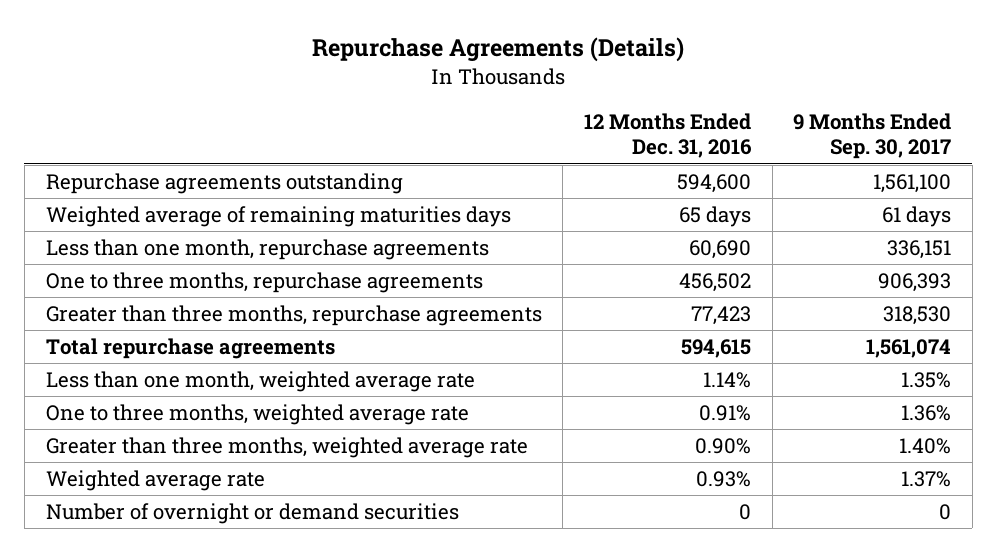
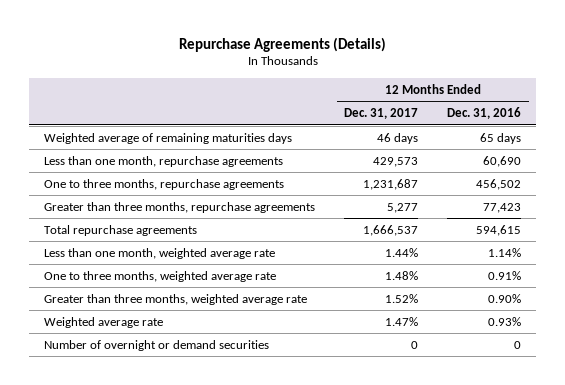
- | 12 Months Ended Dec. 31, 2016 | 9 Months Ended Sep. 30, 2017
+ | 12 Months Ended Dec. 31, 2017 | 12 Months Ended Dec. 31, 2016
- Repurchase agreements outstanding | 594,600 | 1,561,100

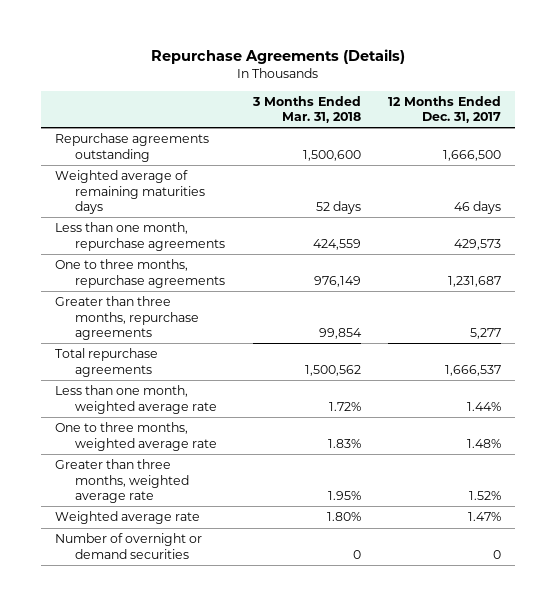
- | 12 Months Ended Dec. 31, 2017 | 12 Months Ended Dec. 31, 2016
+ | 3 Months Ended Mar. 31, 2018 | 12 Months Ended Dec. 31, 2017
+ Repurchase agreements outstanding | 1,500,600 | 1,666,500

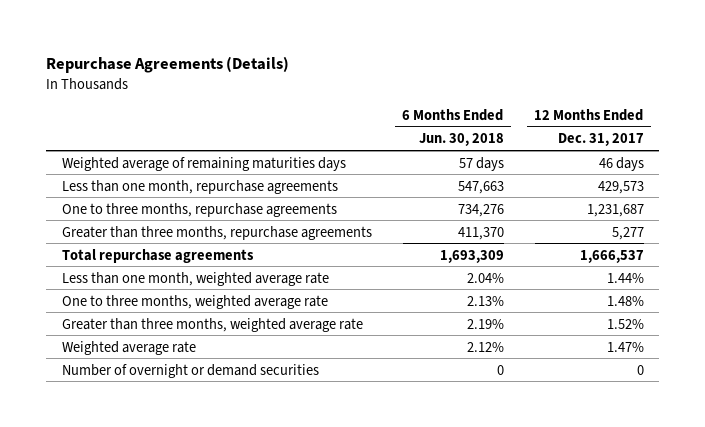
- | 3 Months Ended Mar. 31, 2018 | 12 Months Ended Dec. 31, 2017
+ | 6 Months Ended Jun. 30, 2018 | 12 Months Ended Dec. 31, 2017
- Repurchase agreements outstanding | 1,500,600 | 1,666,500

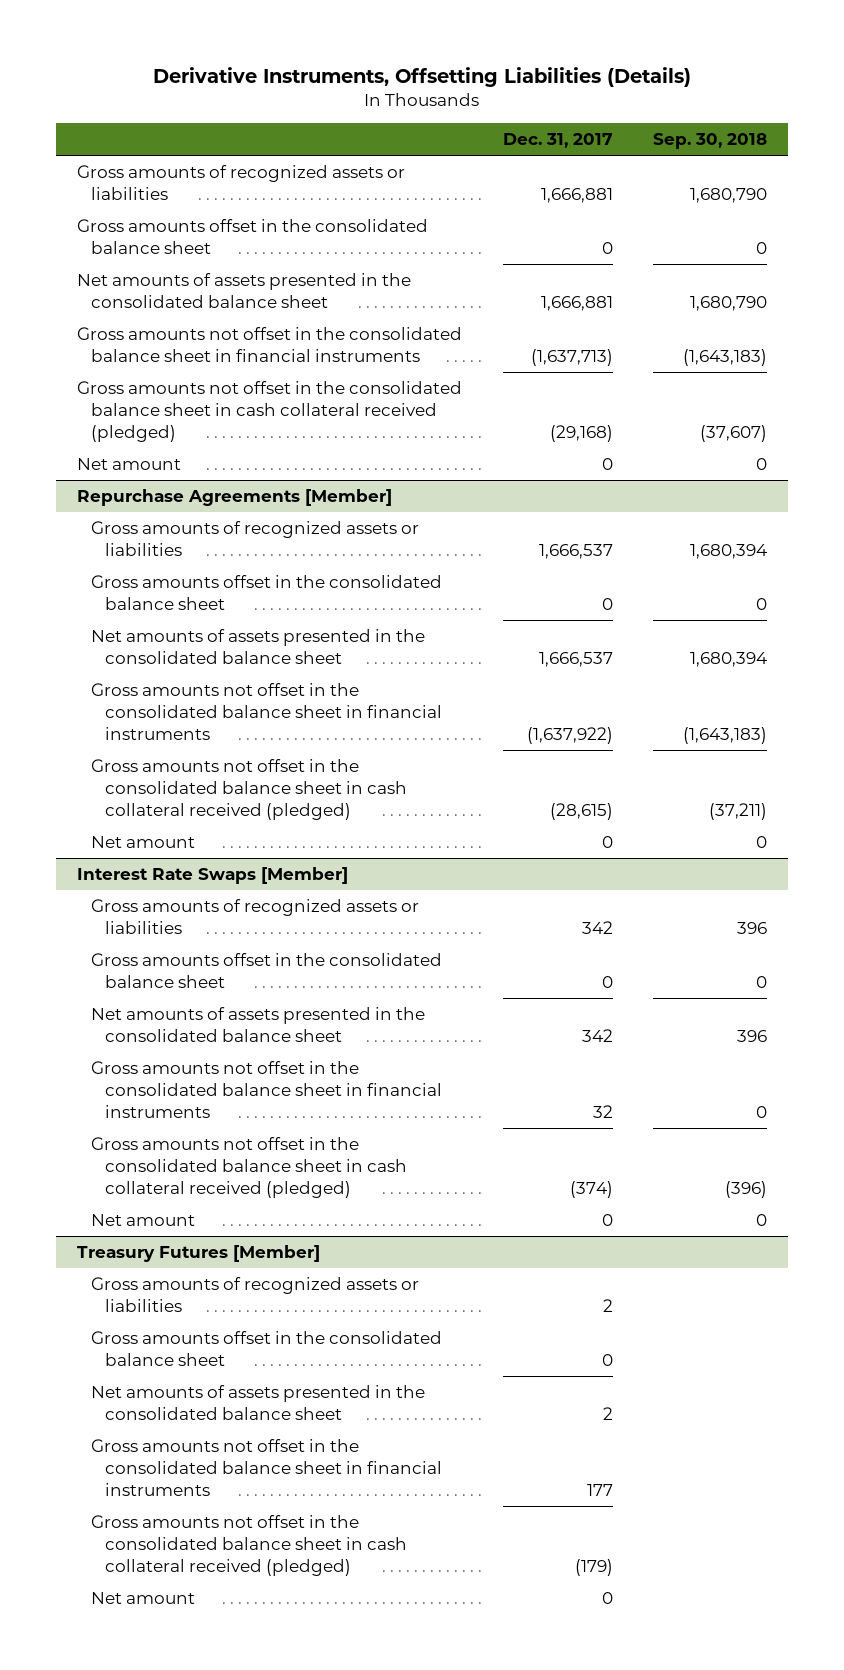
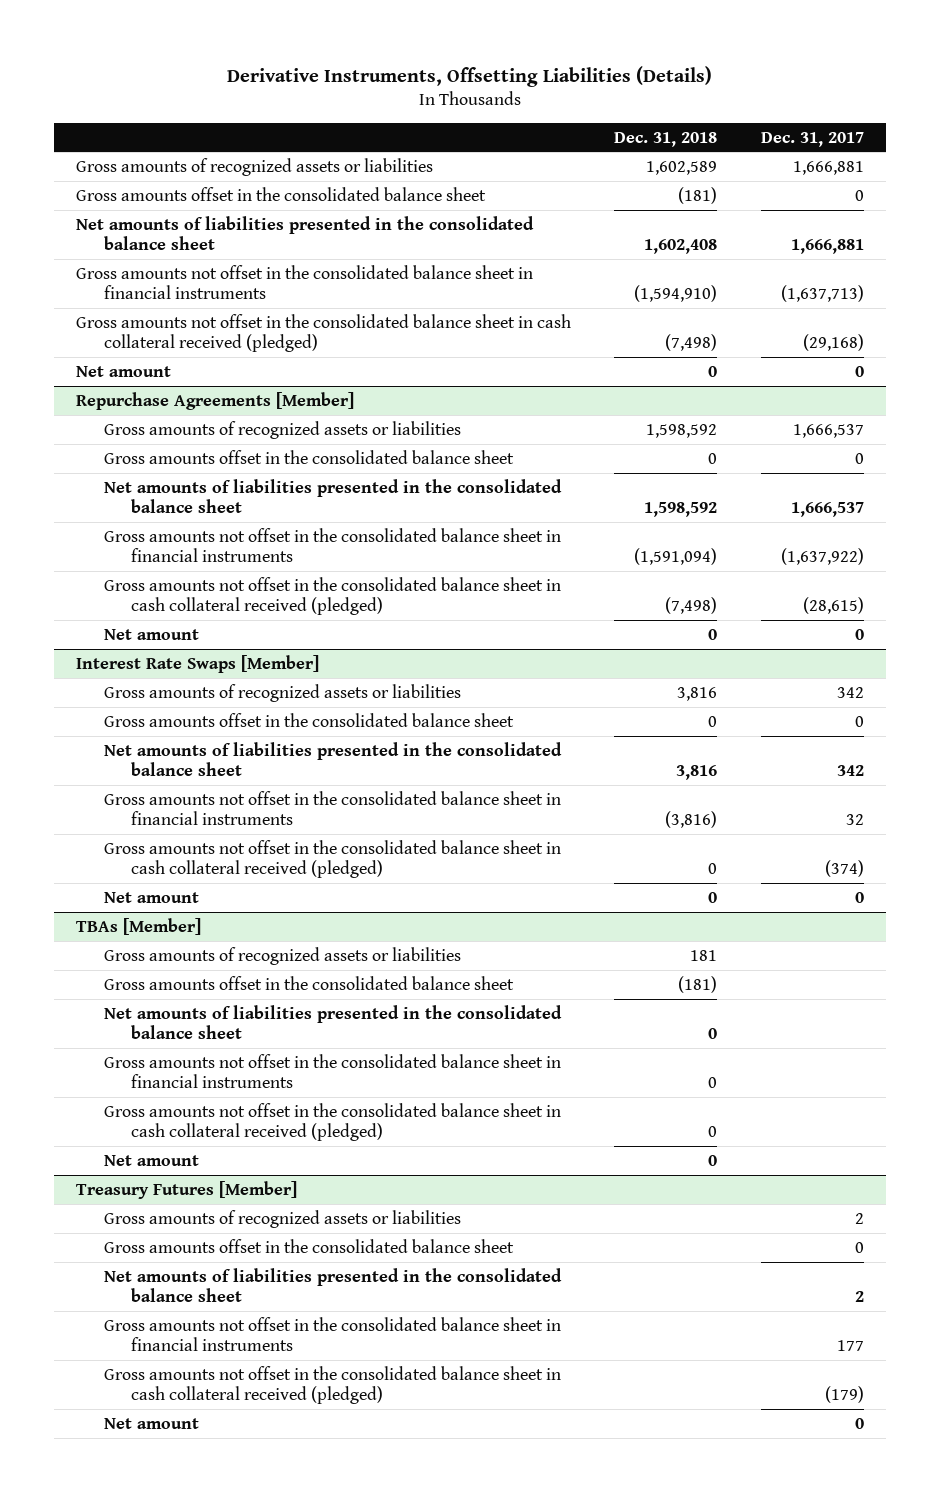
- | Dec. 31, 2017 | Sep. 30, 2018
+ | Dec. 31, 2018 | Dec. 31, 2017
- Net amounts of assets presented in the consolidated balance sheet | 1,666,881 | 1,680,790
+ Net amounts of liabilities presented in the consolidated balance sheet | 1,602,408 | 1,666,881
@ Repurchase Agreements [Member]
- Net amounts of assets presented in the consolidated balance sheet | 1,666,537 | 1,680,394
+ Net amounts of liabilities presented in the consolidated balance sheet | 1,598,592 | 1,666,537
@ Interest Rate Swaps [Member]
- Net amounts of assets presented in the consolidated balance sheet | 342 | 396
+ Net amounts of liabilities presented in the consolidated balance sheet | 3,816 | 342
+ TBAs [Member]
+ Gross amounts of recognized assets or liabilities | 181 |
+ Gross amounts offset in the consolidated balance sheet | (181) |
+ Net amounts of liabilities presented in the consolidated balance sheet | 0 |
+ Gross amounts not offset in the consolidated balance sheet in financial instruments | 0 |
+ Gross amounts not offset in the consolidated balance sheet in cash collateral received (pledged) | 0 |
+ Net amount | 0 |
@ Treasury Futures [Member]
- Net amounts of assets presented in the consolidated balance sheet | 2 |
+ Net amounts of liabilities presented in the consolidated balance sheet | | 2

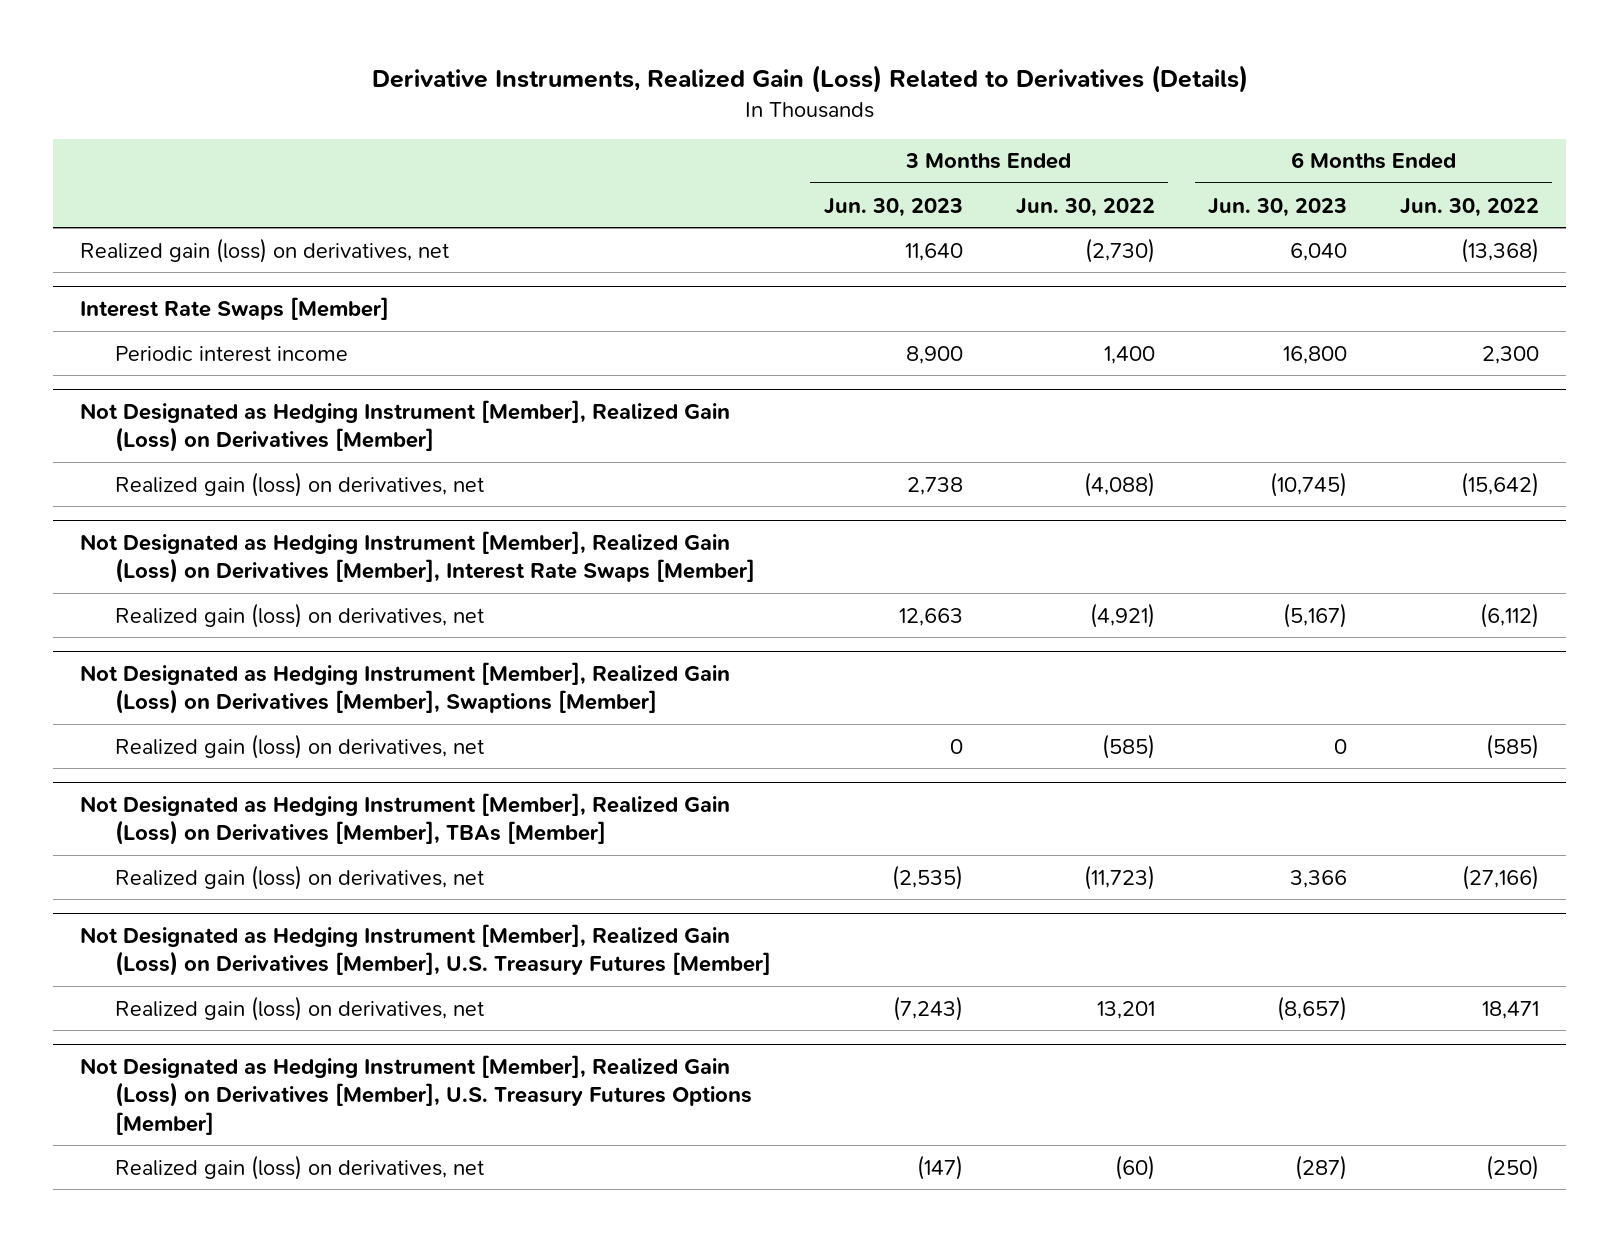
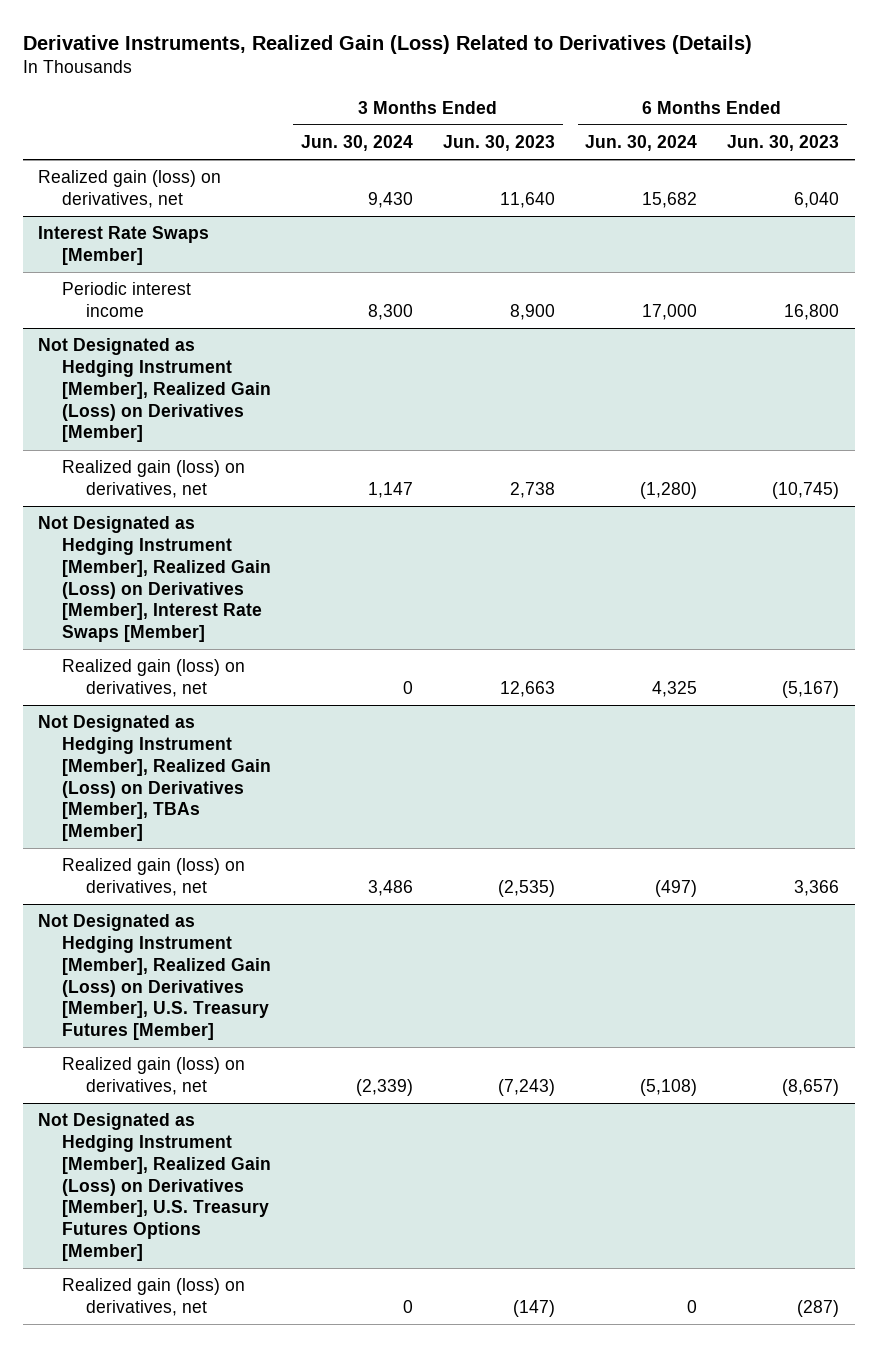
- | 3 Months Ended Jun. 30, 2023 | 3 Months Ended Jun. 30, 2022 | 6 Months Ended Jun. 30, 2023 | 6 Months Ended Jun. 30, 2022
+ | 3 Months Ended Jun. 30, 2024 | 3 Months Ended Jun. 30, 2023 | 6 Months Ended Jun. 30, 2024 | 6 Months Ended Jun. 30, 2023
- Not Designated as Hedging Instrument [Member], Realized Gain (Loss) on Derivatives [Member], Swaptions [Member]
- Realized gain (loss) on derivatives, net | 0 | (585) | 0 | (585)

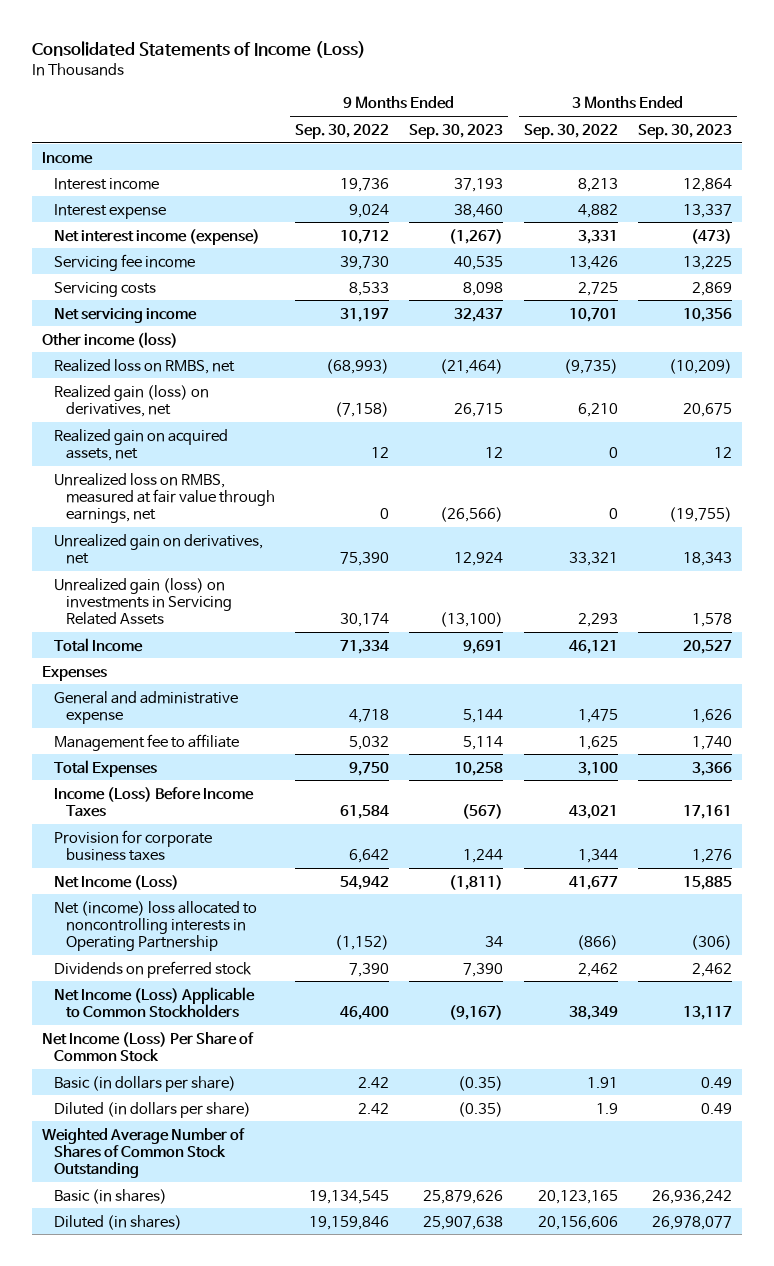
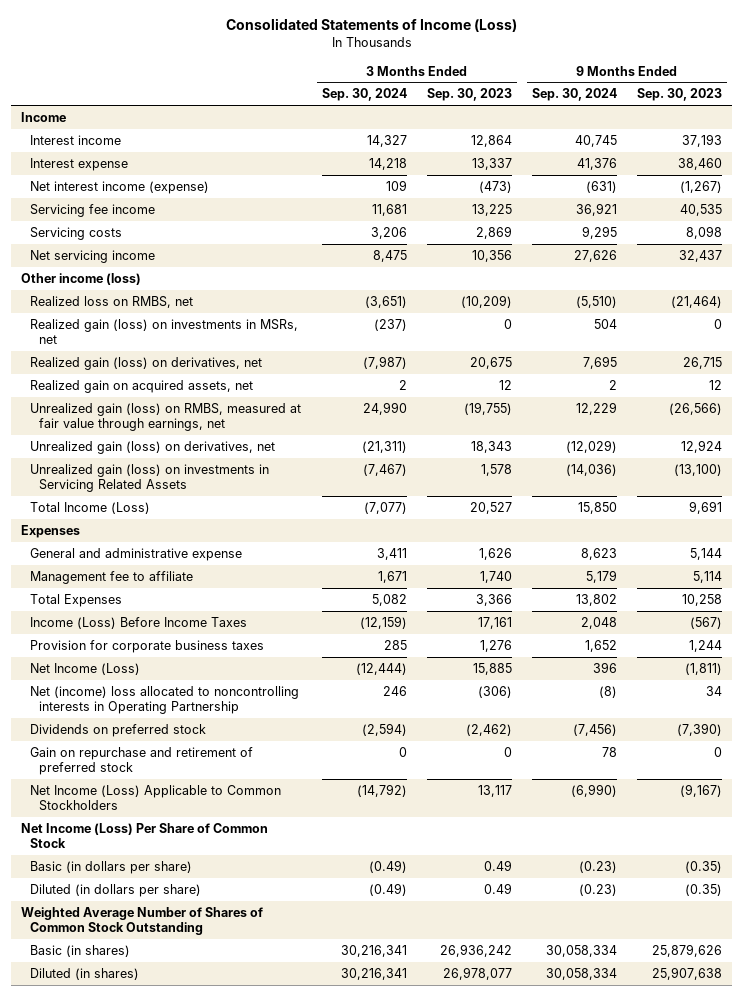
- | 9 Months Ended Sep. 30, 2022 | 9 Months Ended Sep. 30, 2023 | 3 Months Ended Sep. 30, 2022 | 3 Months Ended Sep. 30, 2023
+ | 3 Months Ended Sep. 30, 2024 | 3 Months Ended Sep. 30, 2023 | 9 Months Ended Sep. 30, 2024 | 9 Months Ended Sep. 30, 2023
+ Realized gain (loss) on investments in MSRs, net | (237) | 0 | 504 | 0
- Unrealized loss on RMBS, measured at fair value through earnings, net | 0 | (26,566) | 0 | (19,755)
- Unrealized gain on derivatives, net | 75,390 | 12,924 | 33,321 | 18,343
+ Unrealized gain (loss) on RMBS, measured at fair value through earnings, net | 24,990 | (19,755) | 12,229 | (26,566)
+ Unrealized gain (loss) on derivatives, net | (21,311) | 18,343 | (12,029) | 12,924
- Total Income | 71,334 | 9,691 | 46,121 | 20,527
+ Total Income (Loss) | (7,077) | 20,527 | 15,850 | 9,691
- Dividends on preferred stock | 7,390 | 7,390 | 2,462 | 2,462
+ Dividends on preferred stock | (2,594) | (2,462) | (7,456) | (7,390)
+ Gain on repurchase and retirement of preferred stock | 0 | 0 | 78 | 0

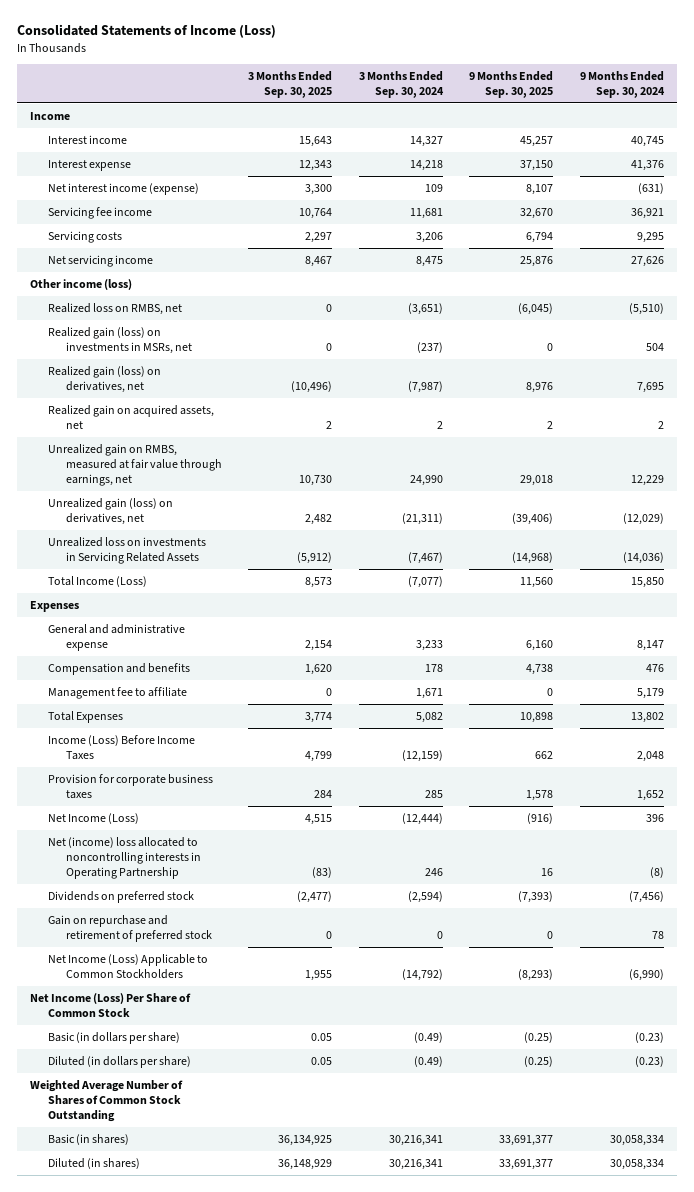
- | 3 Months Ended Sep. 30, 2024 | 3 Months Ended Sep. 30, 2023 | 9 Months Ended Sep. 30, 2024 | 9 Months Ended Sep. 30, 2023
+ | 3 Months Ended Sep. 30, 2025 | 3 Months Ended Sep. 30, 2024 | 9 Months Ended Sep. 30, 2025 | 9 Months Ended Sep. 30, 2024
- Unrealized gain (loss) on RMBS, measured at fair value through earnings, net | 24,990 | (19,755) | 12,229 | (26,566)
+ Unrealized gain on RMBS, measured at fair value through earnings, net | 10,730 | 24,990 | 29,018 | 12,229
- Unrealized gain (loss) on investments in Servicing Related Assets | (7,467) | 1,578 | (14,036) | (13,100)
+ Unrealized loss on investments in Servicing Related Assets | (5,912) | (7,467) | (14,968) | (14,036)
- General and administrative expense | 3,411 | 1,626 | 8,623 | 5,144
+ General and administrative expense | 2,154 | 3,233 | 6,160 | 8,147
+ Compensation and benefits | 1,620 | 178 | 4,738 | 476

